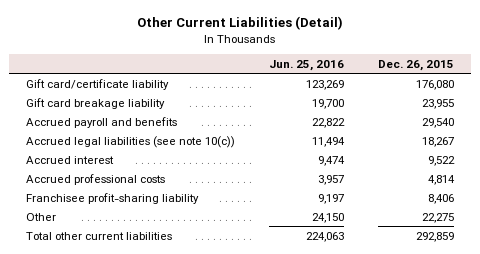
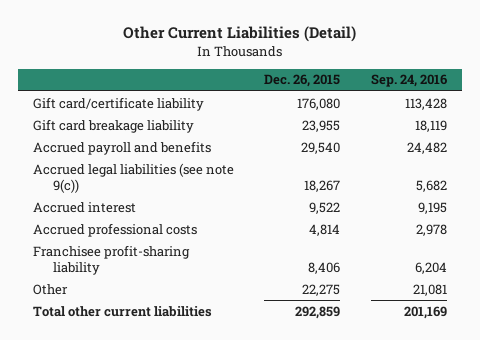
- | Jun. 25, 2016 | Dec. 26, 2015
+ | Dec. 26, 2015 | Sep. 24, 2016
- Accrued legal liabilities (see note 10(c)) | 11,494 | 18,267
+ Accrued legal liabilities (see note 9(c)) | 18,267 | 5,682

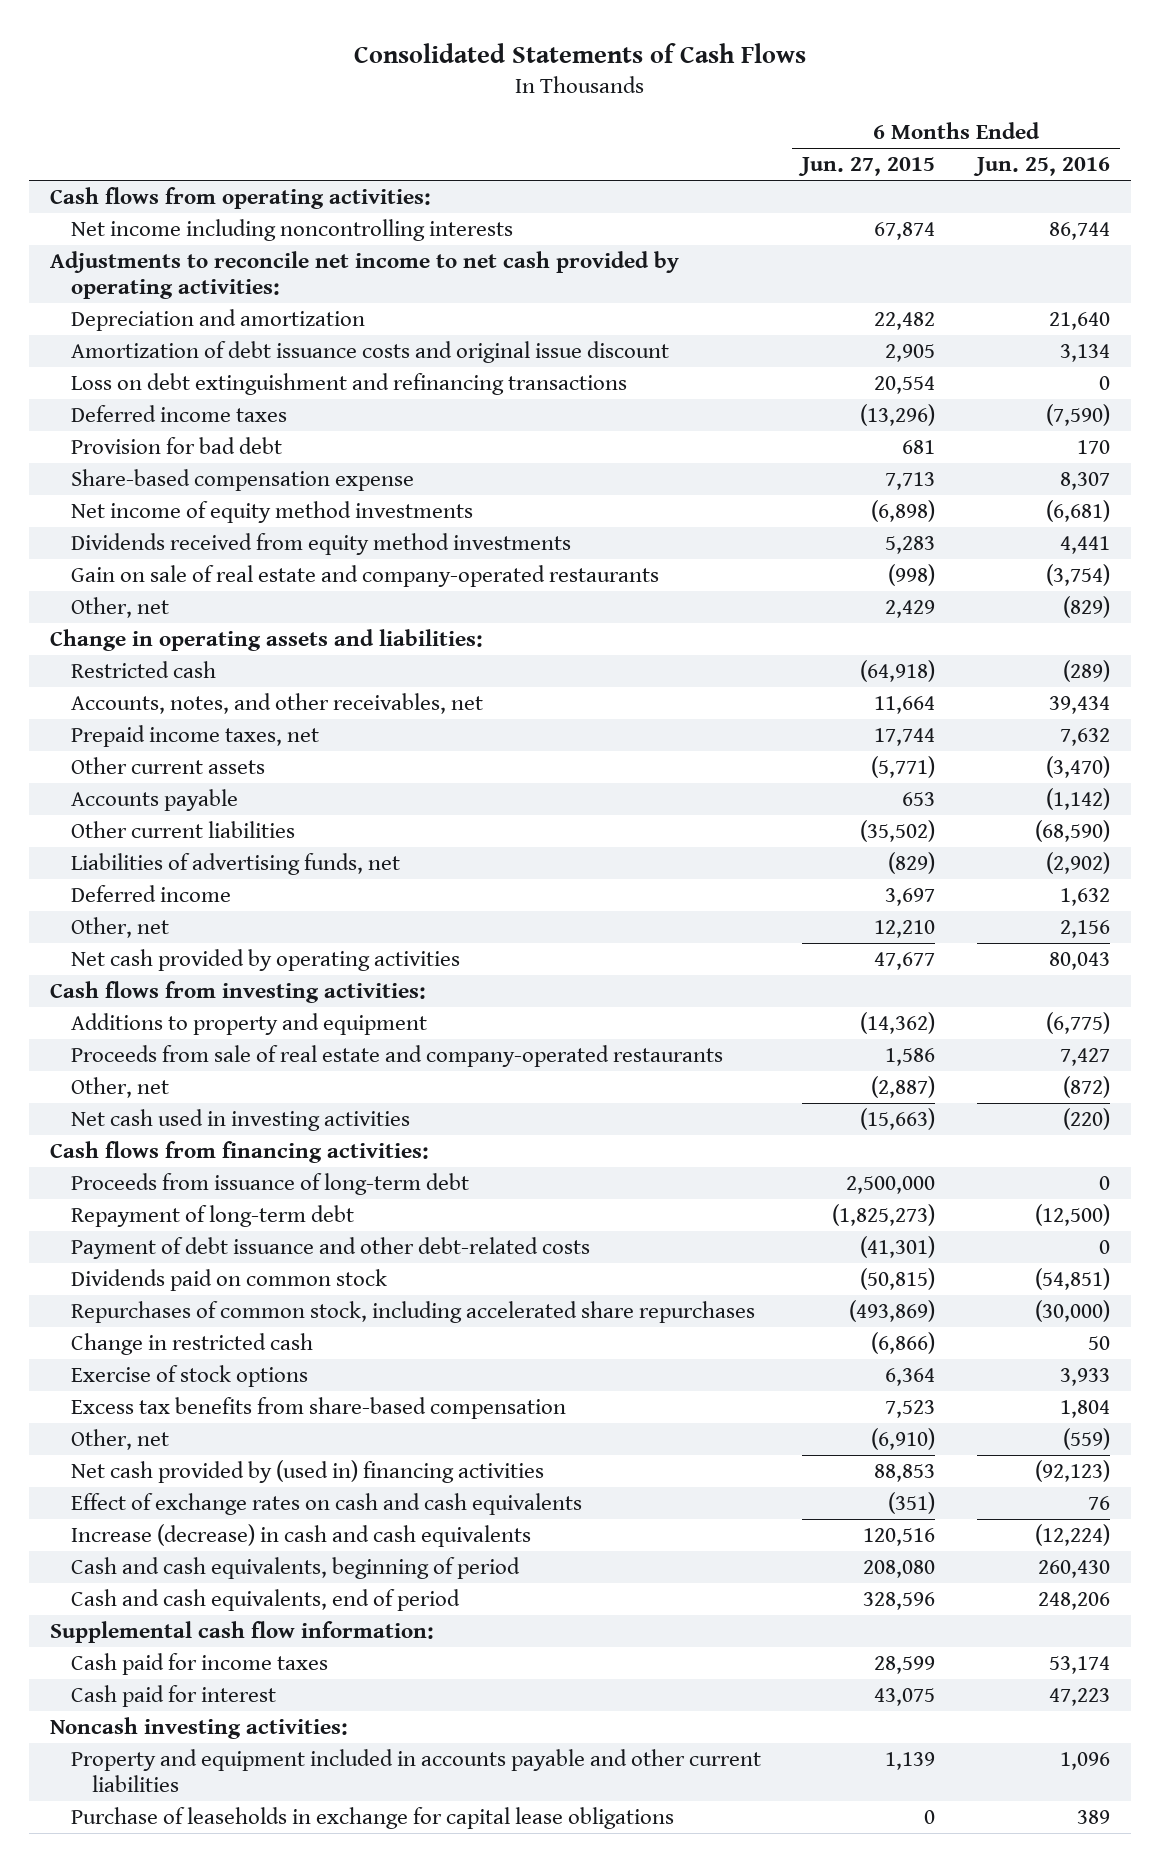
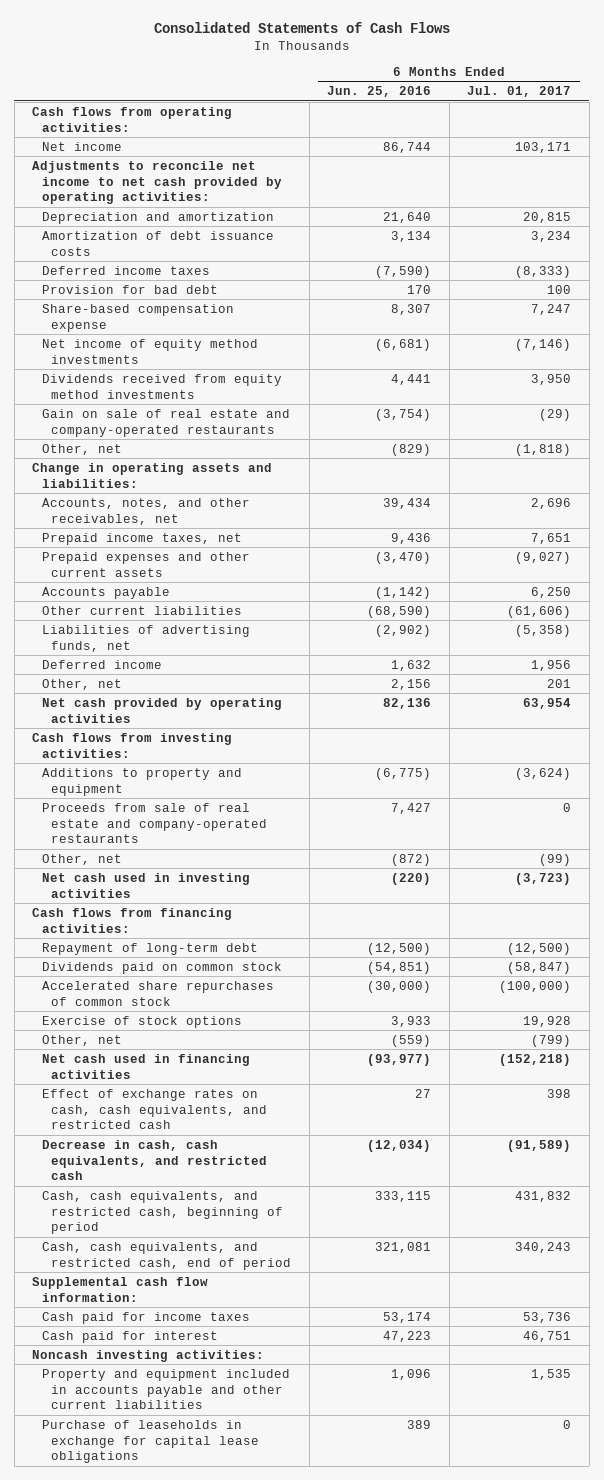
- | 6 Months Ended Jun. 27, 2015 | 6 Months Ended Jun. 25, 2016
+ | 6 Months Ended Jun. 25, 2016 | 6 Months Ended Jul. 01, 2017
- Net income including noncontrolling interests | 67,874 | 86,744
+ Net income | 86,744 | 103,171
- Amortization of debt issuance costs and original issue discount | 2,905 | 3,134
- Loss on debt extinguishment and refinancing transactions | 20,554 | 0
+ Amortization of debt issuance costs | 3,134 | 3,234
- Restricted cash | (64,918) | (289)
- Prepaid income taxes, net | 17,744 | 7,632
- Other current assets | (5,771) | (3,470)
+ Prepaid income taxes, net | 9,436 | 7,651
+ Prepaid expenses and other current assets | (3,470) | (9,027)
- Net cash provided by operating activities | 47,677 | 80,043
+ Net cash provided by operating activities | 82,136 | 63,954
- Proceeds from issuance of long-term debt | 2,500,000 | 0
- Payment of debt issuance and other debt-related costs | (41,301) | 0
- Repurchases of common stock, including accelerated share repurchases | (493,869) | (30,000)
- Change in restricted cash | (6,866) | 50
+ Accelerated share repurchases of common stock | (30,000) | (100,000)
- Excess tax benefits from share-based compensation | 7,523 | 1,804
- Net cash provided by (used in) financing activities | 88,853 | (92,123)
- Effect of exchange rates on cash and cash equivalents | (351) | 76
- Increase (decrease) in cash and cash equivalents | 120,516 | (12,224)
- Cash and cash equivalents, beginning of period | 208,080 | 260,430
- Cash and cash equivalents, end of period | 328,596 | 248,206
+ Net cash used in financing activities | (93,977) | (152,218)
+ Effect of exchange rates on cash, cash equivalents, and restricted cash | 27 | 398
+ Decrease in cash, cash equivalents, and restricted cash | (12,034) | (91,589)
+ Cash, cash equivalents, and restricted cash, beginning of period | 333,115 | 431,832
+ Cash, cash equivalents, and restricted cash, end of period | 321,081 | 340,243

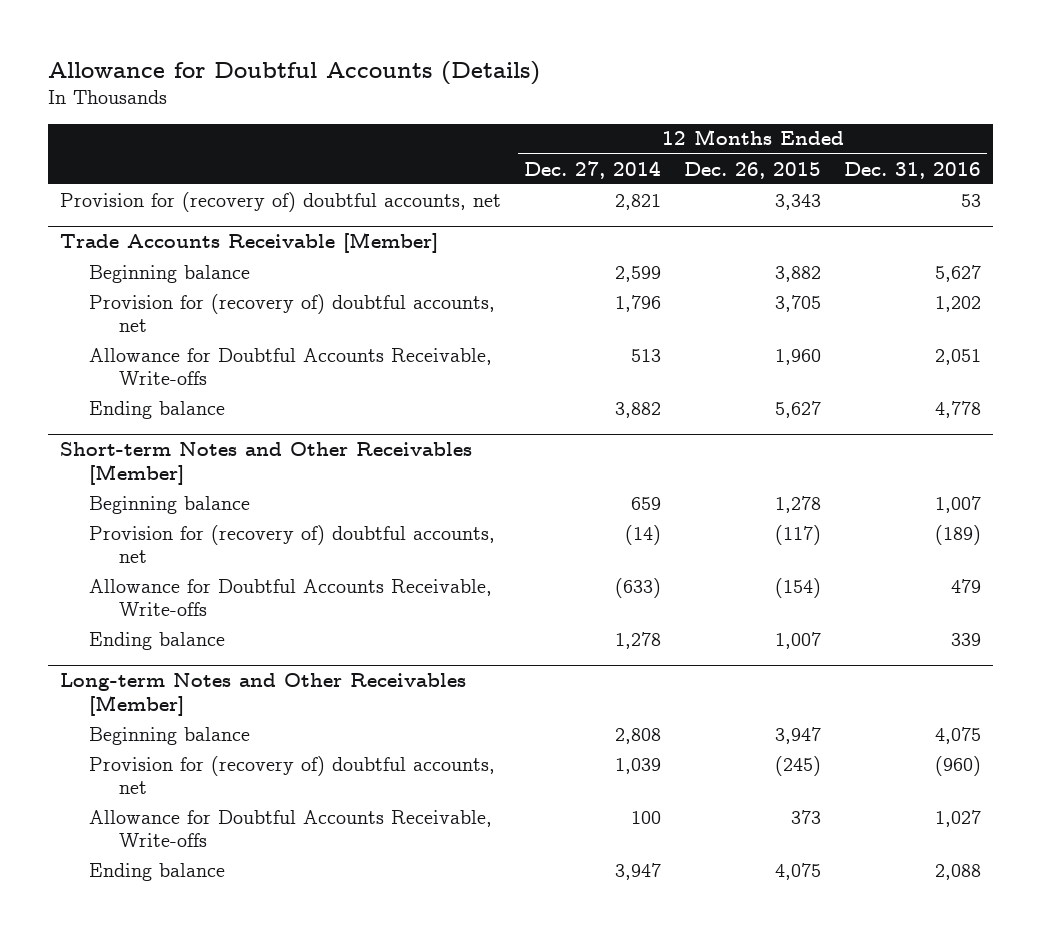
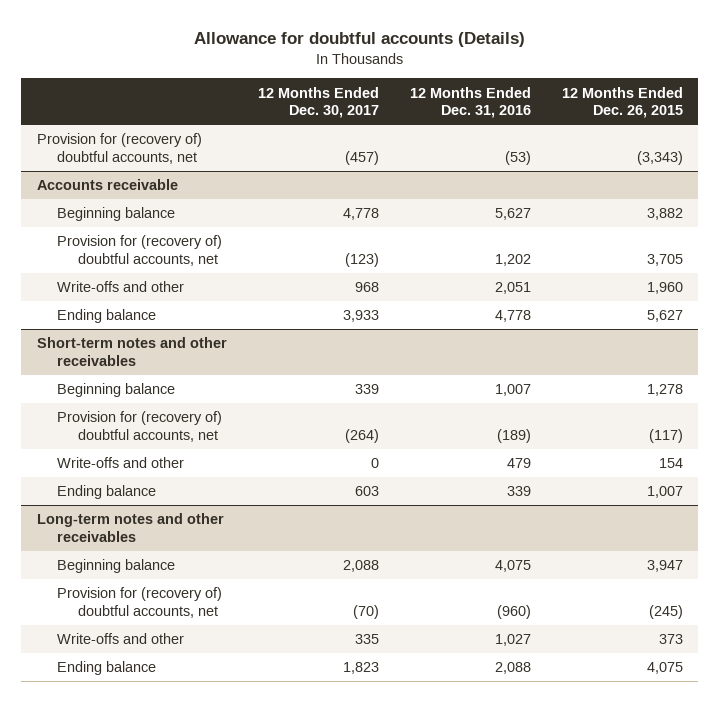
- Allowance for Doubtful Accounts (Details)
+ Allowance for doubtful accounts (Details)
- | 12 Months Ended Dec. 27, 2014 | 12 Months Ended Dec. 26, 2015 | 12 Months Ended Dec. 31, 2016
+ | 12 Months Ended Dec. 30, 2017 | 12 Months Ended Dec. 31, 2016 | 12 Months Ended Dec. 26, 2015
- Provision for (recovery of) doubtful accounts, net | 2,821 | 3,343 | 53
- Trade Accounts Receivable [Member]
+ Provision for (recovery of) doubtful accounts, net | (457) | (53) | (3,343)
+ Accounts receivable
- Allowance for Doubtful Accounts Receivable, Write-offs | 513 | 1,960 | 2,051
+ Write-offs and other | 968 | 2,051 | 1,960
- Short-term Notes and Other Receivables [Member]
+ Short-term notes and other receivables
- Allowance for Doubtful Accounts Receivable, Write-offs | (633) | (154) | 479
+ Write-offs and other | 0 | 479 | 154
- Long-term Notes and Other Receivables [Member]
+ Long-term notes and other receivables
- Allowance for Doubtful Accounts Receivable, Write-offs | 100 | 373 | 1,027
+ Write-offs and other | 335 | 1,027 | 373

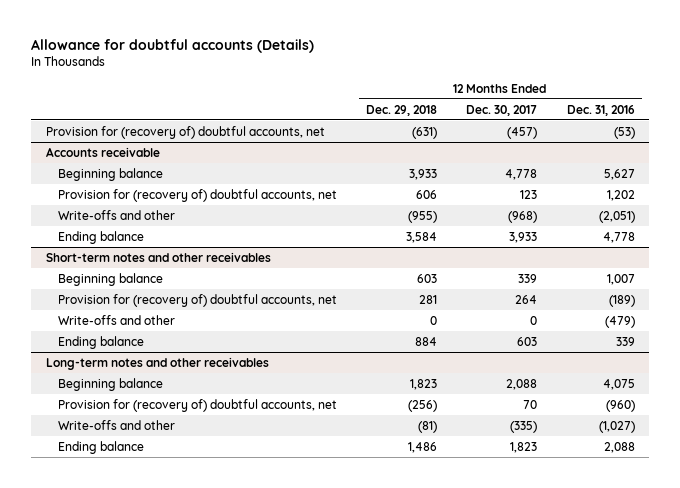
- | 12 Months Ended Dec. 30, 2017 | 12 Months Ended Dec. 31, 2016 | 12 Months Ended Dec. 26, 2015
+ | 12 Months Ended Dec. 29, 2018 | 12 Months Ended Dec. 30, 2017 | 12 Months Ended Dec. 31, 2016
@ Accounts receivable
- Provision for (recovery of) doubtful accounts, net | (123) | 1,202 | 3,705
- Write-offs and other | 968 | 2,051 | 1,960
+ Provision for (recovery of) doubtful accounts, net | 606 | 123 | 1,202
+ Write-offs and other | (955) | (968) | (2,051)
@ Short-term notes and other receivables
- Provision for (recovery of) doubtful accounts, net | (264) | (189) | (117)
- Write-offs and other | 0 | 479 | 154
+ Provision for (recovery of) doubtful accounts, net | 281 | 264 | (189)
+ Write-offs and other | 0 | 0 | (479)
@ Long-term notes and other receivables
- Provision for (recovery of) doubtful accounts, net | (70) | (960) | (245)
- Write-offs and other | 335 | 1,027 | 373
+ Provision for (recovery of) doubtful accounts, net | (256) | 70 | (960)
+ Write-offs and other | (81) | (335) | (1,027)

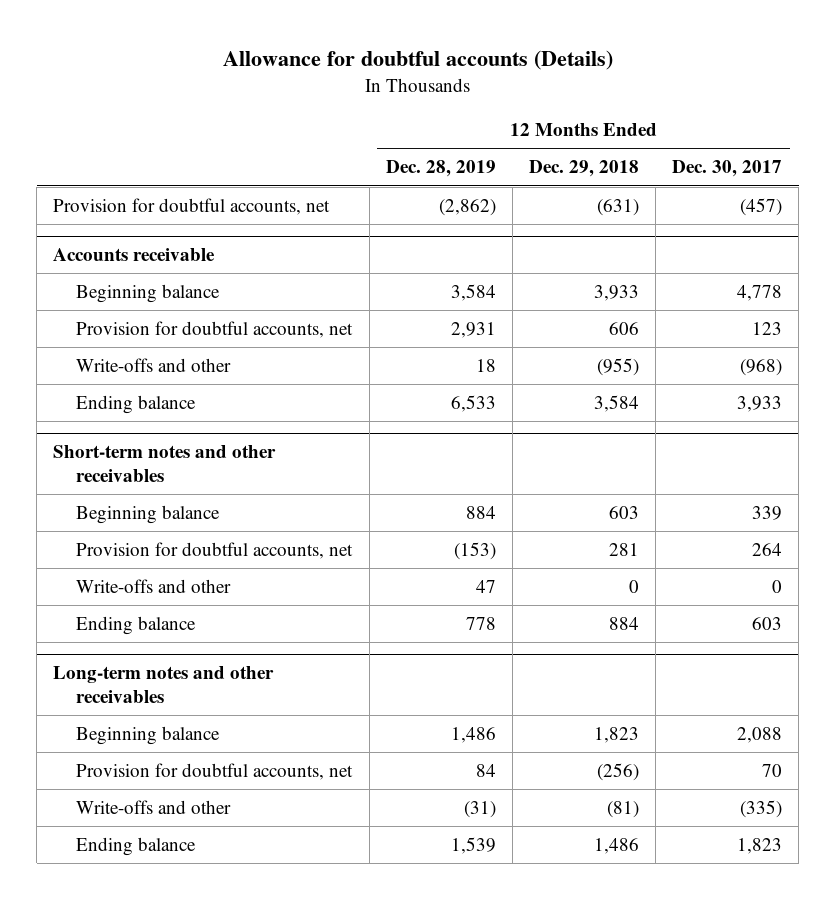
- | 12 Months Ended Dec. 29, 2018 | 12 Months Ended Dec. 30, 2017 | 12 Months Ended Dec. 31, 2016
+ | 12 Months Ended Dec. 28, 2019 | 12 Months Ended Dec. 29, 2018 | 12 Months Ended Dec. 30, 2017
- Provision for (recovery of) doubtful accounts, net | (631) | (457) | (53)
+ Provision for doubtful accounts, net | (2,862) | (631) | (457)
@ Accounts receivable
- Provision for (recovery of) doubtful accounts, net | 606 | 123 | 1,202
+ Provision for doubtful accounts, net | 2,931 | 606 | 123
@ Short-term notes and other receivables
- Provision for (recovery of) doubtful accounts, net | 281 | 264 | (189)
+ Provision for doubtful accounts, net | (153) | 281 | 264
@ Long-term notes and other receivables
- Provision for (recovery of) doubtful accounts, net | (256) | 70 | (960)
+ Provision for doubtful accounts, net | 84 | (256) | 70

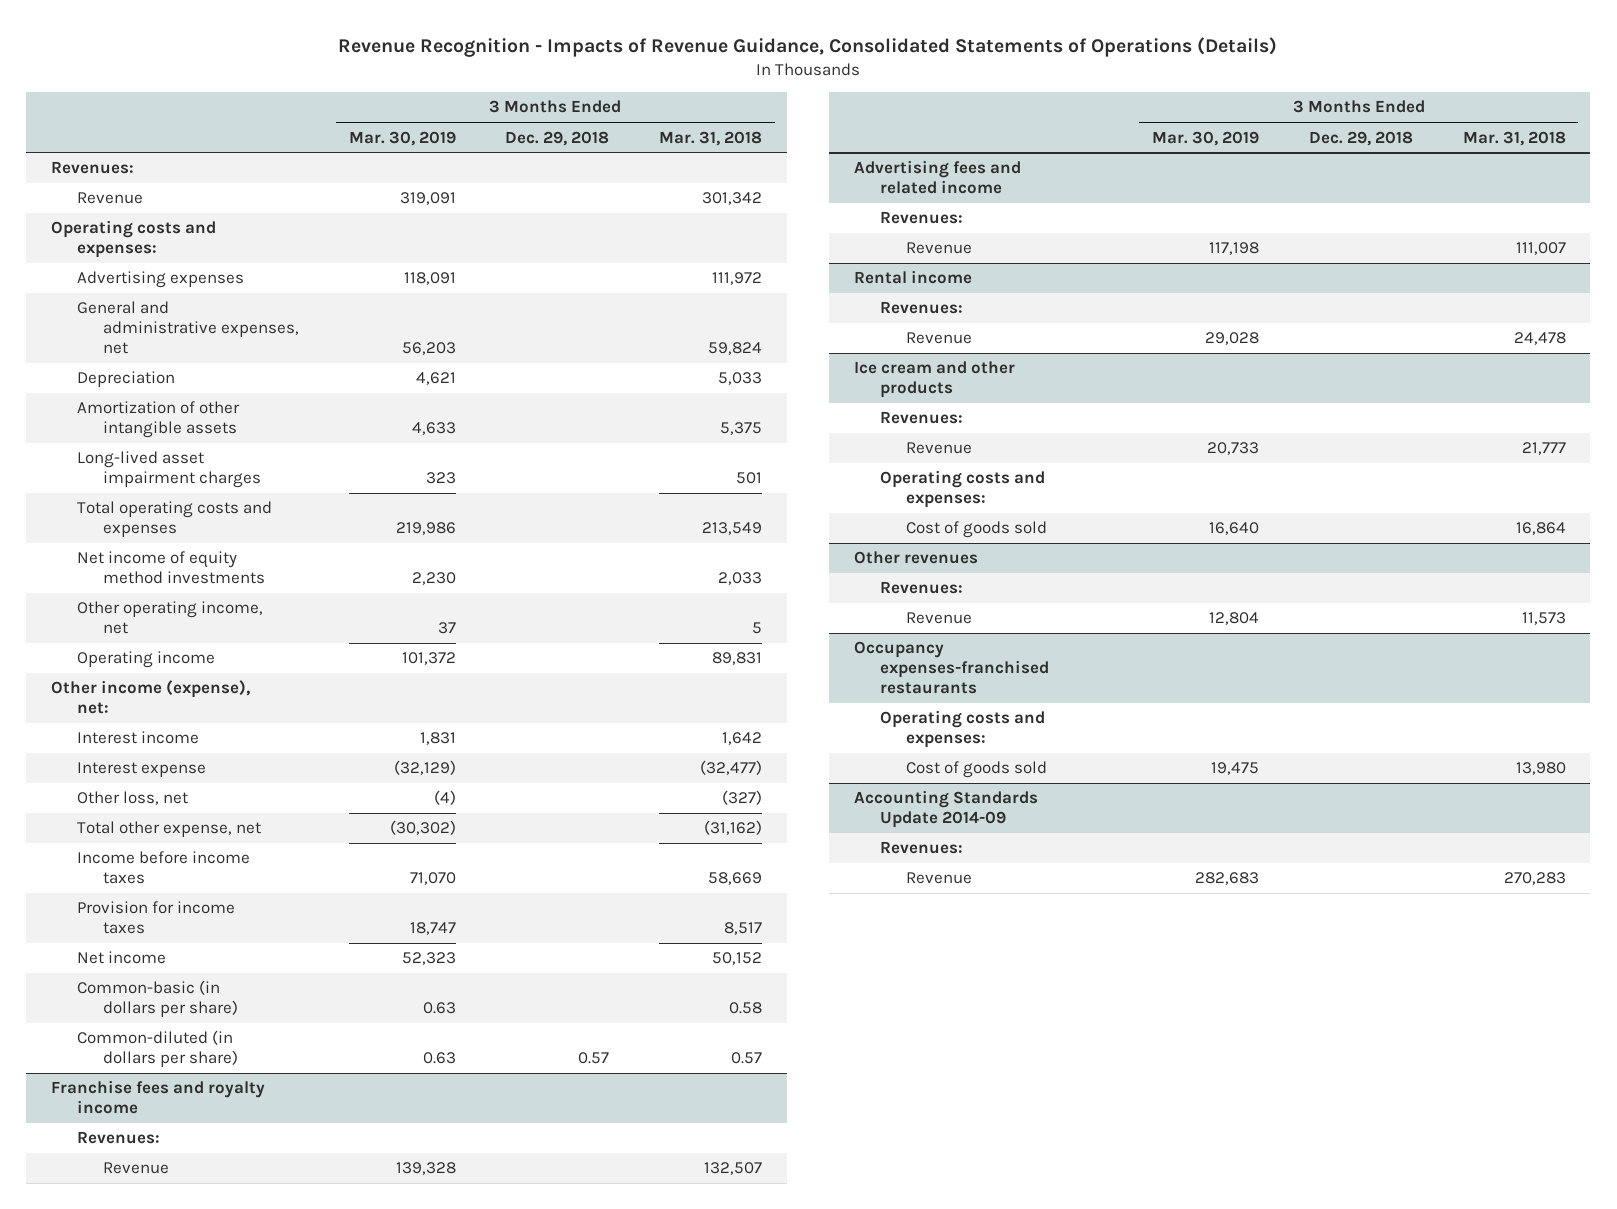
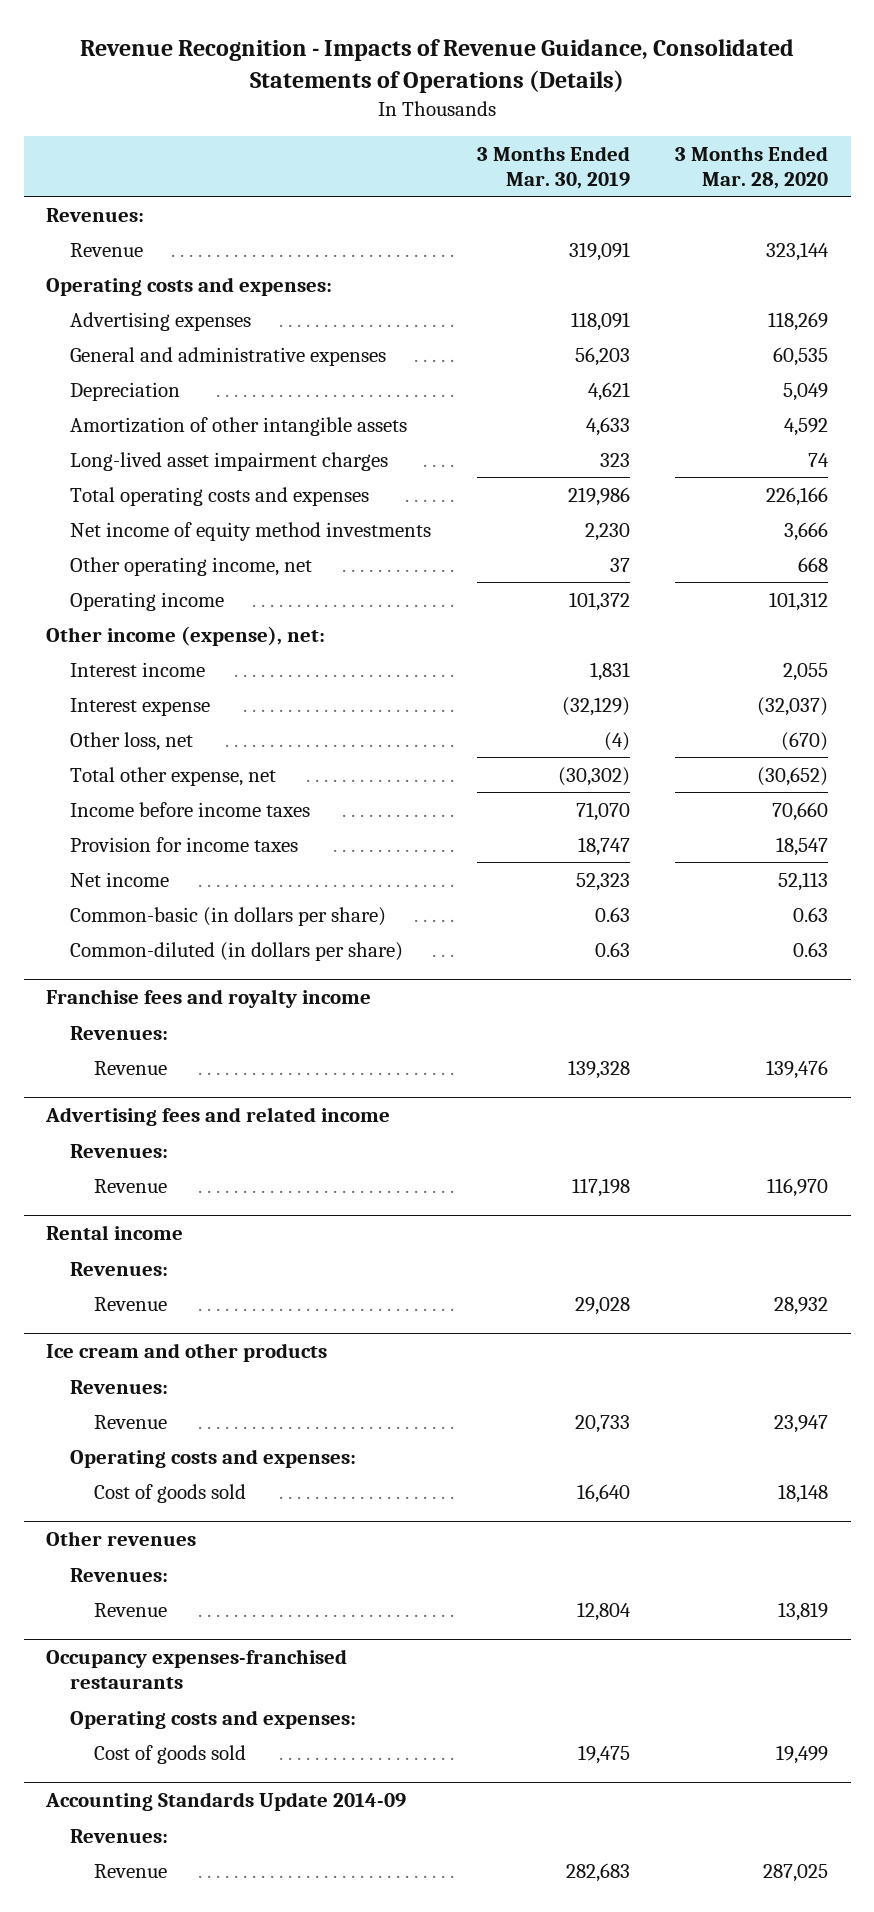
- | 3 Months Ended Mar. 30, 2019 | 3 Months Ended Dec. 29, 2018 | 3 Months Ended Mar. 31, 2018
+ | 3 Months Ended Mar. 30, 2019 | 3 Months Ended Mar. 28, 2020
- General and administrative expenses, net | 56,203 | | 59,824
+ General and administrative expenses | 56,203 | 60,535

